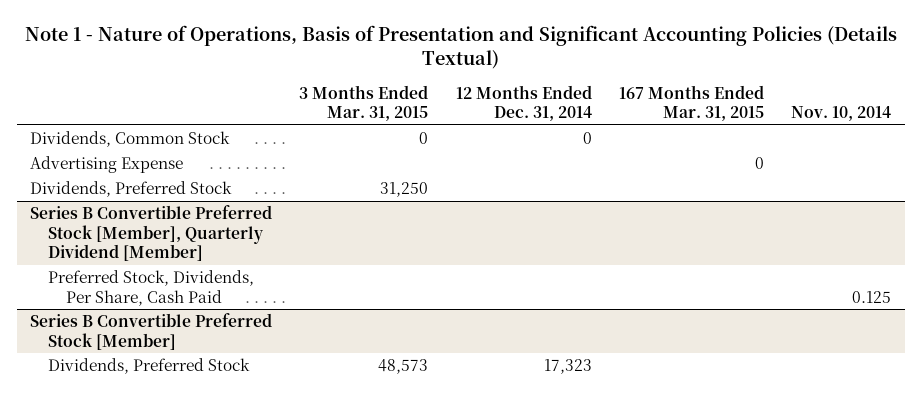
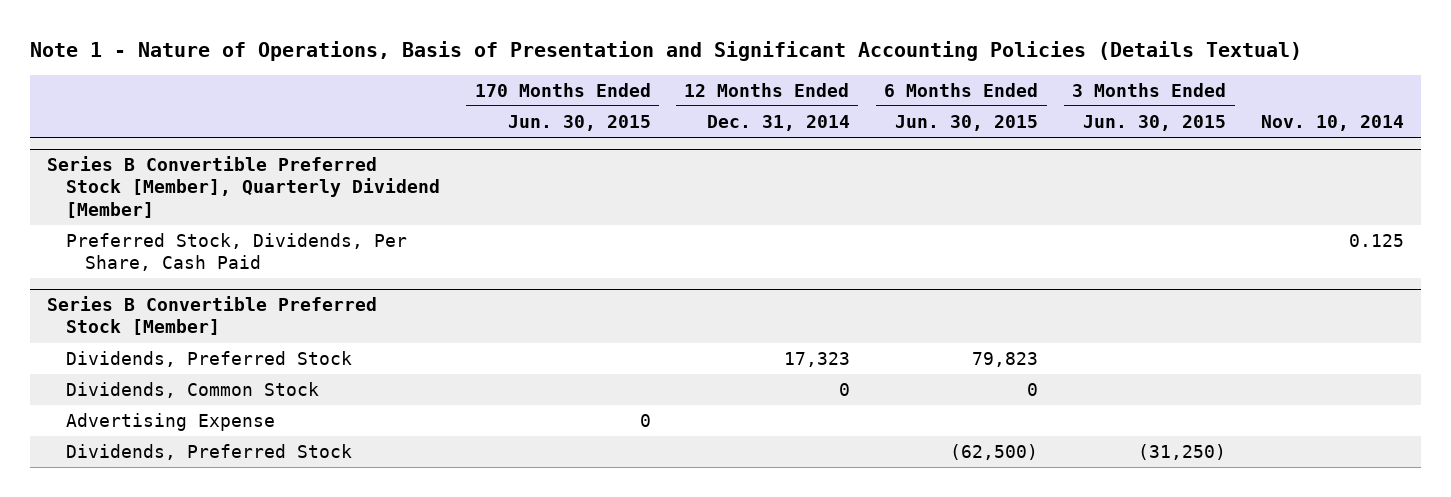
- | 3 Months Ended Mar. 31, 2015 | 12 Months Ended Dec. 31, 2014 | 167 Months Ended Mar. 31, 2015 | Nov. 10, 2014
+ | 170 Months Ended Jun. 30, 2015 | 12 Months Ended Dec. 31, 2014 | 6 Months Ended Jun. 30, 2015 | 3 Months Ended Jun. 30, 2015 | Nov. 10, 2014
- Dividends, Common Stock | 0 | 0 | |
- Advertising Expense | | | 0 |
- Dividends, Preferred Stock | 31,250 | | |
@ Series B Convertible Preferred Stock [Member]
+ Dividends, Common Stock | | 0 | 0 | |
+ Advertising Expense | 0 | | | |
+ Dividends, Preferred Stock | | | (62,500) | (31,250) |

